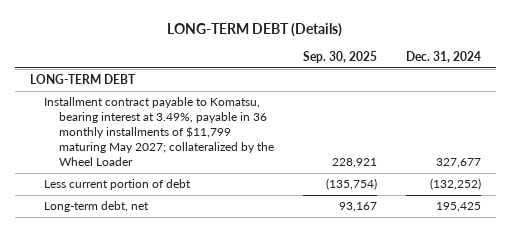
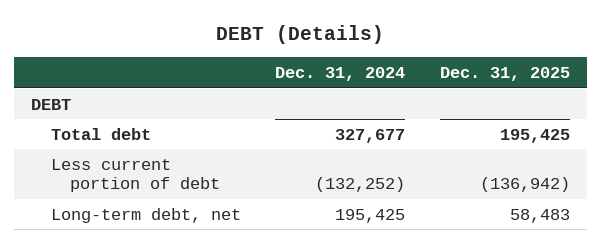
- LONG-TERM DEBT (Details)
+ DEBT (Details)
- | Sep. 30, 2025 | Dec. 31, 2024
+ | Dec. 31, 2024 | Dec. 31, 2025
- LONG-TERM DEBT
- Installment contract payable to Komatsu, bearing interest at 3.49%, payable in 36 monthly installments of $11,799 maturing May 2027; collateralized by the Wheel Loader | 228,921 | 327,677
+ DEBT
+ Total debt | 327,677 | 195,425

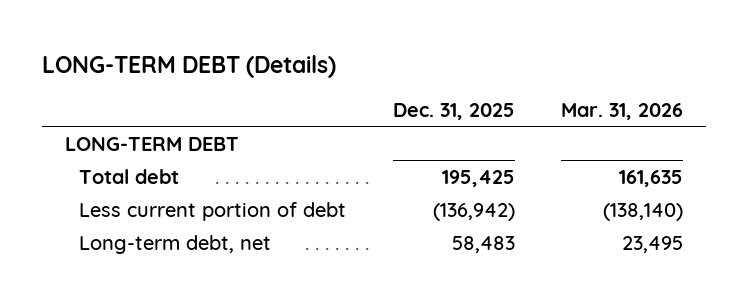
- DEBT (Details)
+ LONG-TERM DEBT (Details)
- | Dec. 31, 2024 | Dec. 31, 2025
+ | Dec. 31, 2025 | Mar. 31, 2026
- DEBT
+ LONG-TERM DEBT

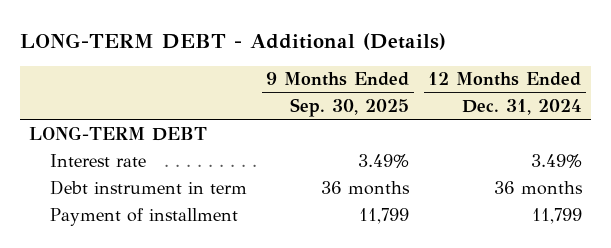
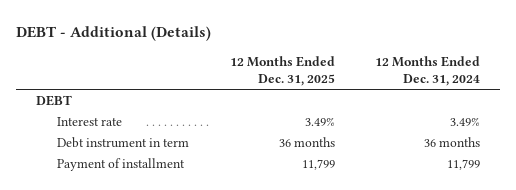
- LONG-TERM DEBT - Additional (Details)
+ DEBT - Additional (Details)
- | 9 Months Ended Sep. 30, 2025 | 12 Months Ended Dec. 31, 2024
+ | 12 Months Ended Dec. 31, 2025 | 12 Months Ended Dec. 31, 2024
- LONG-TERM DEBT
+ DEBT

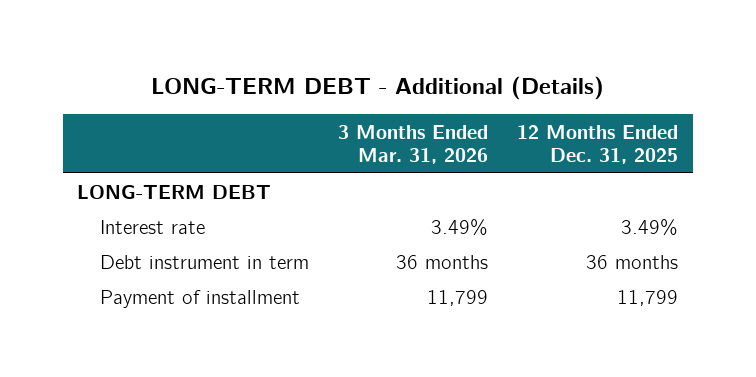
- DEBT - Additional (Details)
+ LONG-TERM DEBT - Additional (Details)
- | 12 Months Ended Dec. 31, 2025 | 12 Months Ended Dec. 31, 2024
+ | 3 Months Ended Mar. 31, 2026 | 12 Months Ended Dec. 31, 2025
- DEBT
+ LONG-TERM DEBT

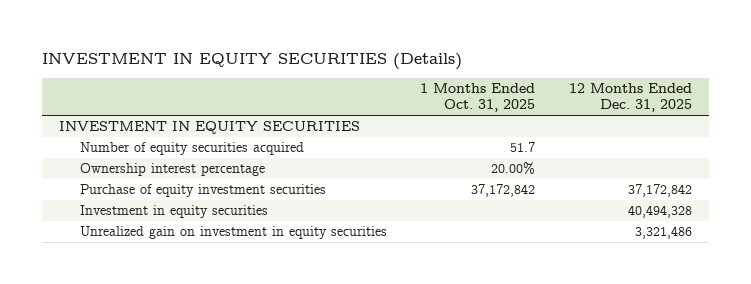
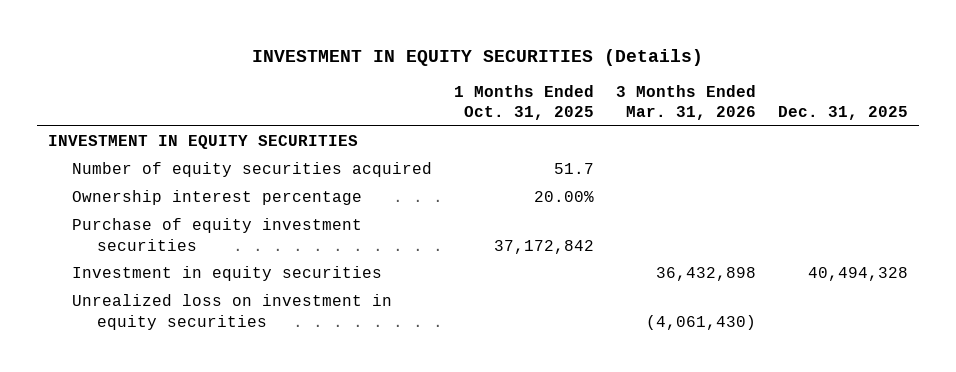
- | 1 Months Ended Oct. 31, 2025 | 12 Months Ended Dec. 31, 2025
+ | 1 Months Ended Oct. 31, 2025 | 3 Months Ended Mar. 31, 2026 | Dec. 31, 2025
- Unrealized gain on investment in equity securities | | 3,321,486
+ Unrealized loss on investment in equity securities | | (4,061,430) |

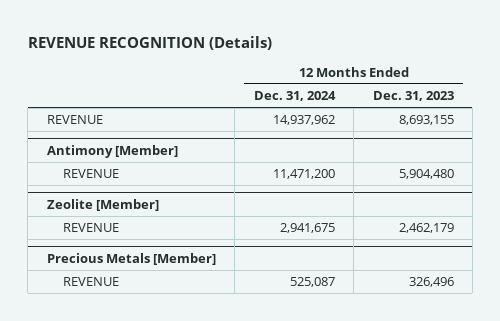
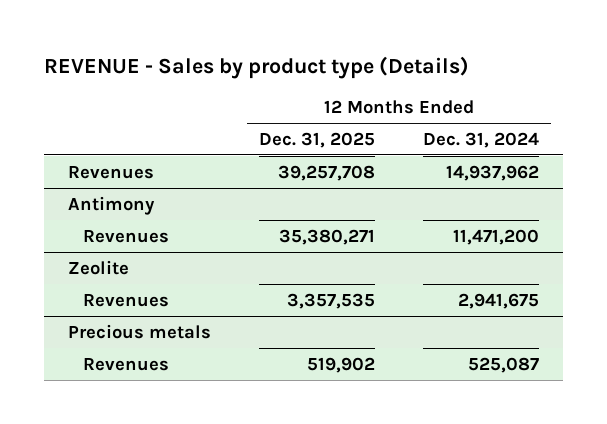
- REVENUE RECOGNITION (Details)
+ REVENUE - Sales by product type (Details)
- | 12 Months Ended Dec. 31, 2024 | 12 Months Ended Dec. 31, 2023
+ | 12 Months Ended Dec. 31, 2025 | 12 Months Ended Dec. 31, 2024
- REVENUE | 14,937,962 | 8,693,155
- Antimony [Member]
- REVENUE | 11,471,200 | 5,904,480
- Zeolite [Member]
- REVENUE | 2,941,675 | 2,462,179
- Precious Metals [Member]
- REVENUE | 525,087 | 326,496
+ Revenues | 39,257,708 | 14,937,962
+ Antimony
+ Revenues | 35,380,271 | 11,471,200
+ Zeolite
+ Revenues | 3,357,535 | 2,941,675
+ Precious metals
+ Revenues | 519,902 | 525,087

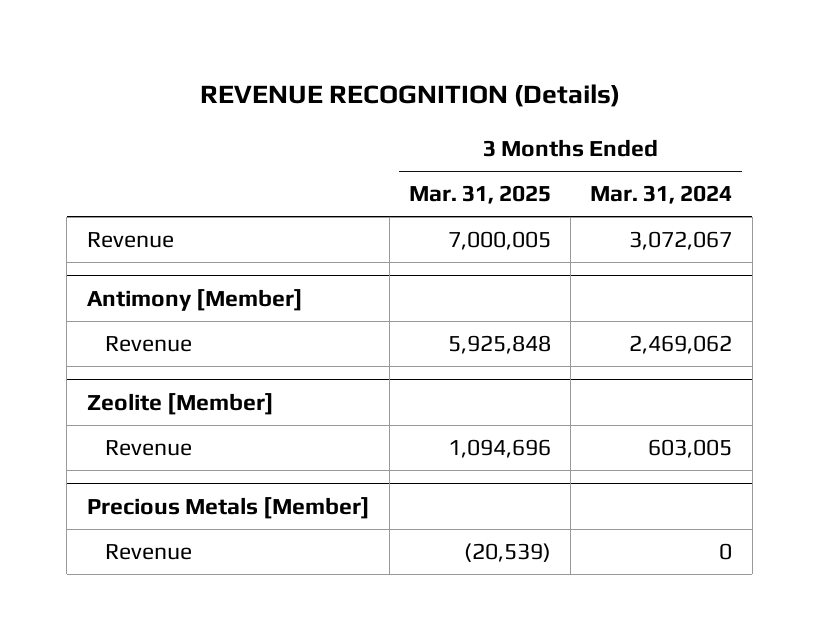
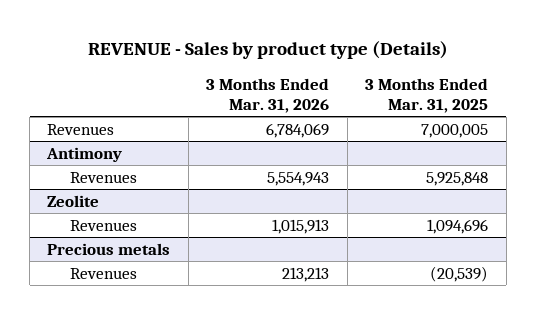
- REVENUE RECOGNITION (Details)
+ REVENUE - Sales by product type (Details)
- | 3 Months Ended Mar. 31, 2025 | 3 Months Ended Mar. 31, 2024
+ | 3 Months Ended Mar. 31, 2026 | 3 Months Ended Mar. 31, 2025
- Revenue | 7,000,005 | 3,072,067
- Antimony [Member]
- Revenue | 5,925,848 | 2,469,062
- Zeolite [Member]
- Revenue | 1,094,696 | 603,005
- Precious Metals [Member]
- Revenue | (20,539) | 0
+ Revenues | 6,784,069 | 7,000,005
+ Antimony
+ Revenues | 5,554,943 | 5,925,848
+ Zeolite
+ Revenues | 1,015,913 | 1,094,696
+ Precious metals
+ Revenues | 213,213 | (20,539)

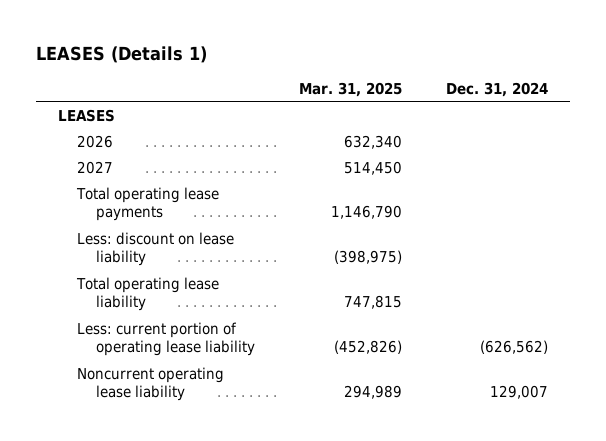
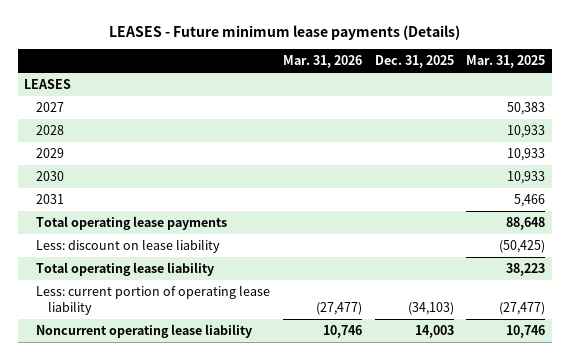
- LEASES (Details 1)
+ LEASES - Future minimum lease payments (Details)
- | Mar. 31, 2025 | Dec. 31, 2024
+ | Mar. 31, 2026 | Dec. 31, 2025 | Mar. 31, 2025
- 2026 | 632,340 |
- 2027 | 514,450 |
- Total operating lease payments | 1,146,790 |
- Less: discount on lease liability | (398,975) |
- Total operating lease liability | 747,815 |
- Less: current portion of operating lease liability | (452,826) | (626,562)
- Noncurrent operating lease liability | 294,989 | 129,007
+ 2027 | | | 50,383
+ 2028 | | | 10,933
+ 2029 | | | 10,933
+ 2030 | | | 10,933
+ 2031 | | | 5,466
+ Total operating lease payments | | | 88,648
+ Less: discount on lease liability | | | (50,425)
+ Total operating lease liability | | | 38,223
+ Less: current portion of operating lease liability | (27,477) | (34,103) | (27,477)
+ Noncurrent operating lease liability | 10,746 | 14,003 | 10,746

